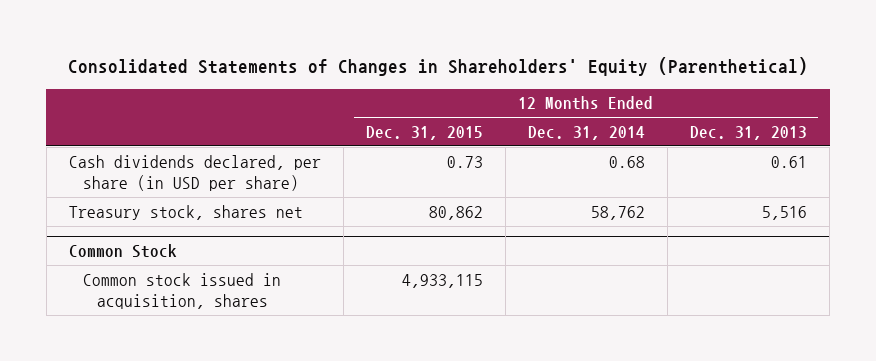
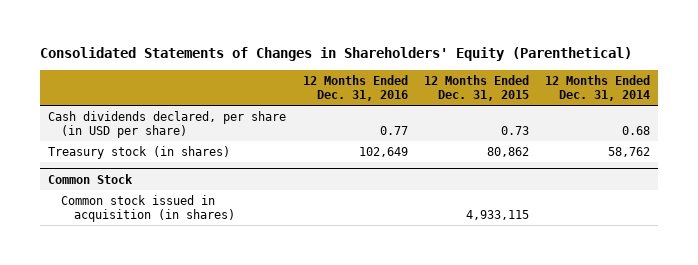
- | 12 Months Ended Dec. 31, 2015 | 12 Months Ended Dec. 31, 2014 | 12 Months Ended Dec. 31, 2013
+ | 12 Months Ended Dec. 31, 2016 | 12 Months Ended Dec. 31, 2015 | 12 Months Ended Dec. 31, 2014
- Treasury stock, shares net | 80,862 | 58,762 | 5,516
+ Treasury stock (in shares) | 102,649 | 80,862 | 58,762
@ Common Stock
- Common stock issued in acquisition, shares | 4,933,115 | |
+ Common stock issued in acquisition (in shares) | | 4,933,115 |

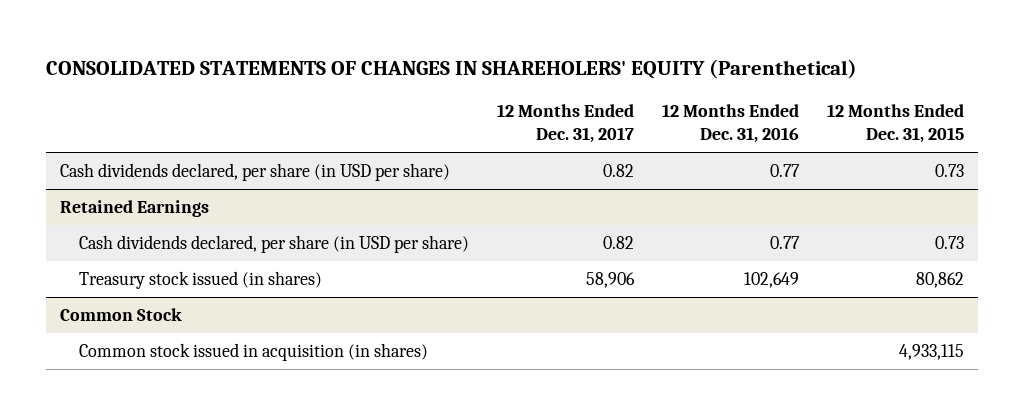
- Consolidated Statements of Changes in Shareholders' Equity (Parenthetical)
+ CONSOLIDATED STATEMENTS OF CHANGES IN SHAREHOLERS' EQUITY (Parenthetical)
- | 12 Months Ended Dec. 31, 2016 | 12 Months Ended Dec. 31, 2015 | 12 Months Ended Dec. 31, 2014
+ | 12 Months Ended Dec. 31, 2017 | 12 Months Ended Dec. 31, 2016 | 12 Months Ended Dec. 31, 2015
- Treasury stock (in shares) | 102,649 | 80,862 | 58,762
+ Retained Earnings
+ Cash dividends declared, per share (in USD per share) | 0.82 | 0.77 | 0.73
+ Treasury stock issued (in shares) | 58,906 | 102,649 | 80,862

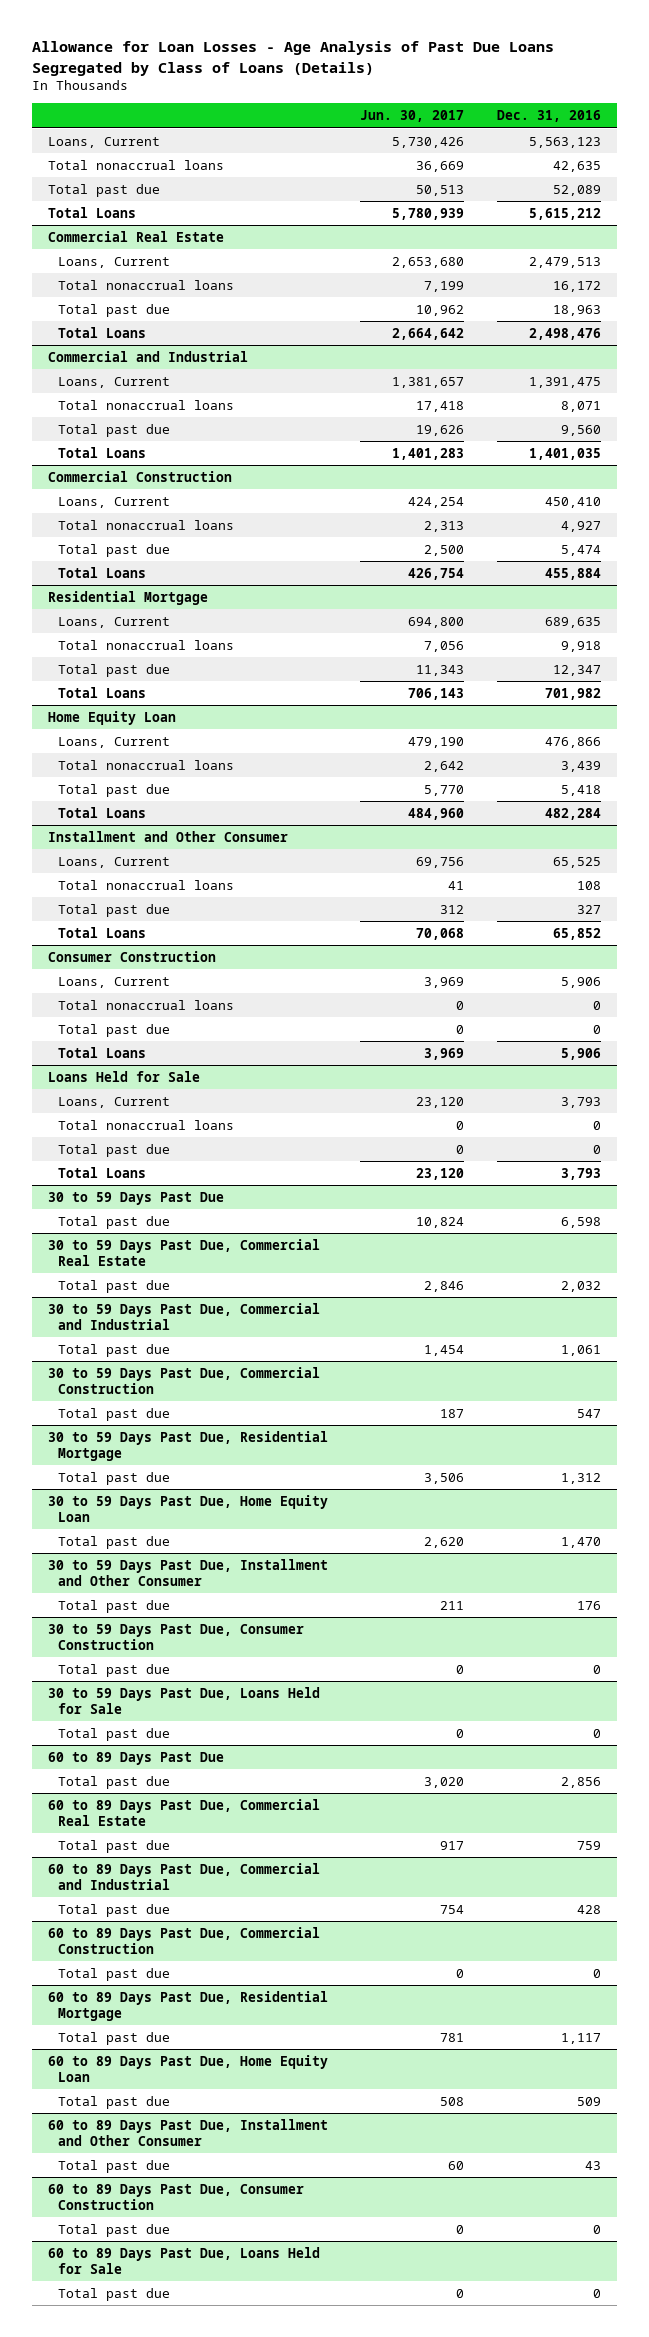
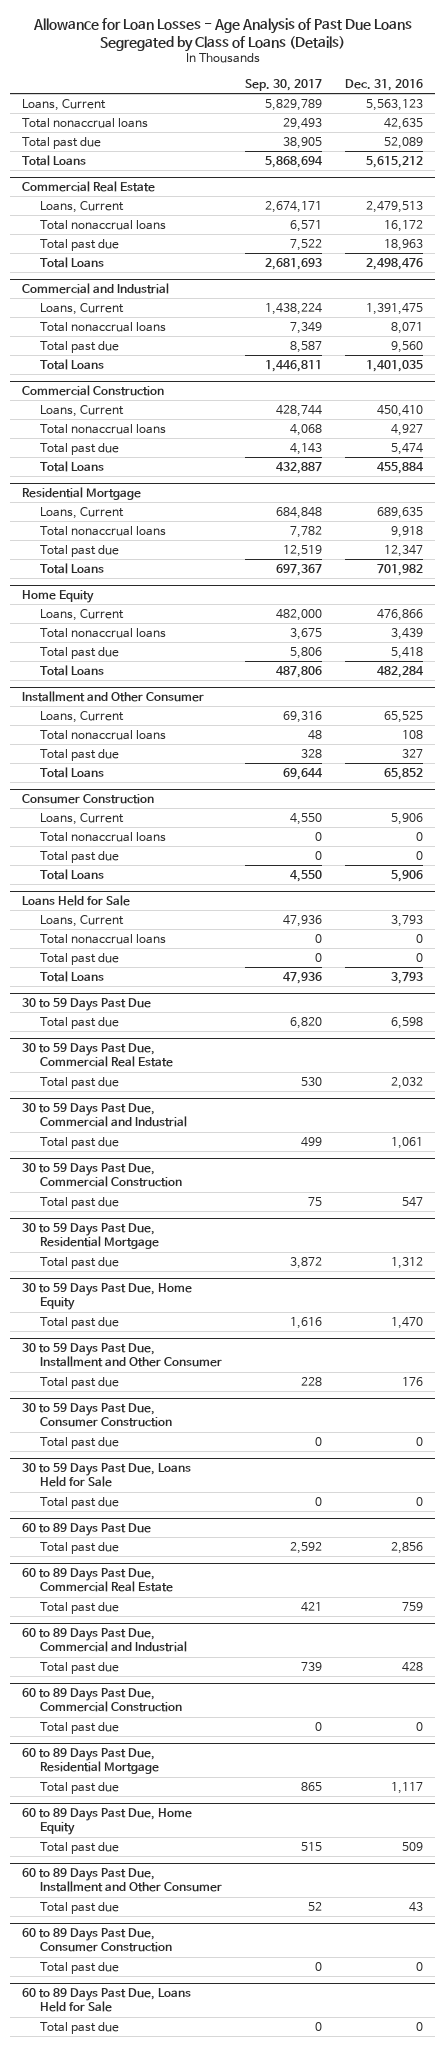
- | Jun. 30, 2017 | Dec. 31, 2016
+ | Sep. 30, 2017 | Dec. 31, 2016
- Home Equity Loan
+ Home Equity
- 30 to 59 Days Past Due, Home Equity Loan
+ 30 to 59 Days Past Due, Home Equity
- 60 to 89 Days Past Due, Home Equity Loan
+ 60 to 89 Days Past Due, Home Equity

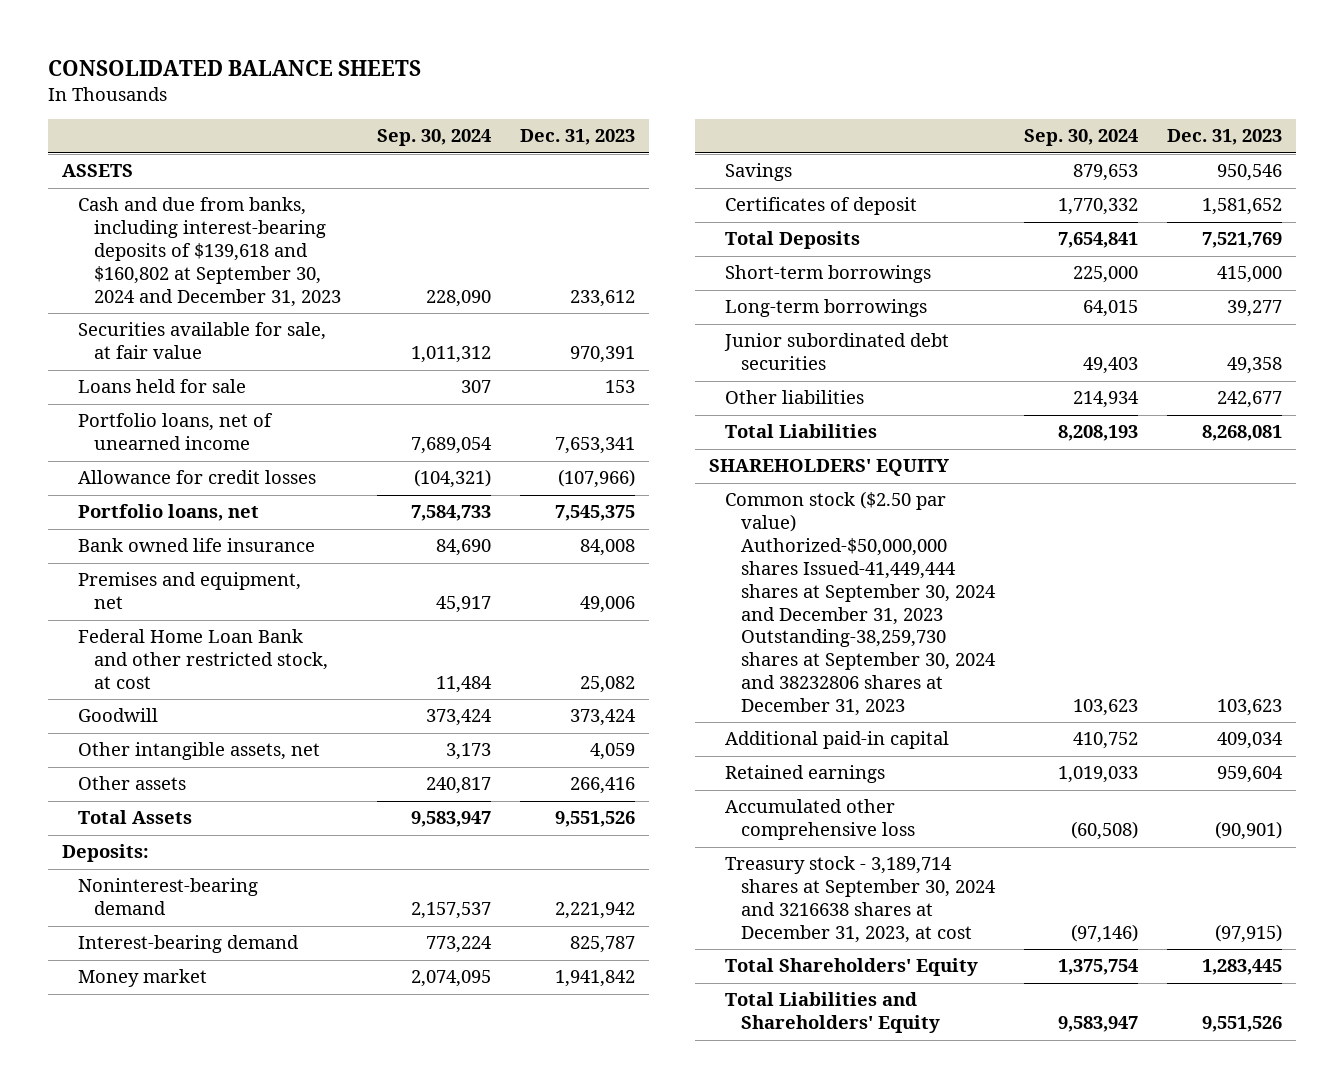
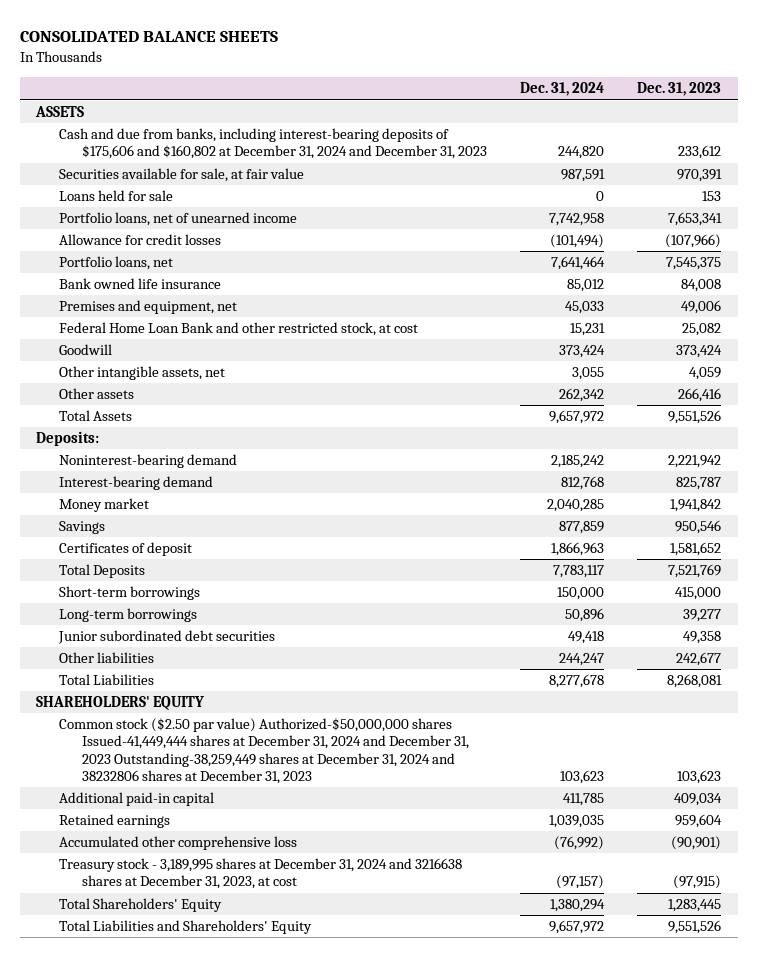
- | Sep. 30, 2024 | Dec. 31, 2023
+ | Dec. 31, 2024 | Dec. 31, 2023
- Cash and due from banks, including interest-bearing deposits of $139,618 and $160,802 at September 30, 2024 and December 31, 2023 | 228,090 | 233,612
+ Cash and due from banks, including interest-bearing deposits of $175,606 and $160,802 at December 31, 2024 and December 31, 2023 | 244,820 | 233,612
- Common stock ($2.50 par value) Authorized-$50,000,000 shares Issued-41,449,444 shares at September 30, 2024 and December 31, 2023 Outstanding-38,259,730 shares at September 30, 2024 and 38232806 shares at December 31, 2023 | 103,623 | 103,623
+ Common stock ($2.50 par value) Authorized-$50,000,000 shares Issued-41,449,444 shares at December 31, 2024 and December 31, 2023 Outstanding-38,259,449 shares at December 31, 2024 and 38232806 shares at December 31, 2023 | 103,623 | 103,623
- Treasury stock - 3,189,714 shares at September 30, 2024 and 3216638 shares at December 31, 2023, at cost | (97,146) | (97,915)
+ Treasury stock - 3,189,995 shares at December 31, 2024 and 3216638 shares at December 31, 2023, at cost | (97,157) | (97,915)

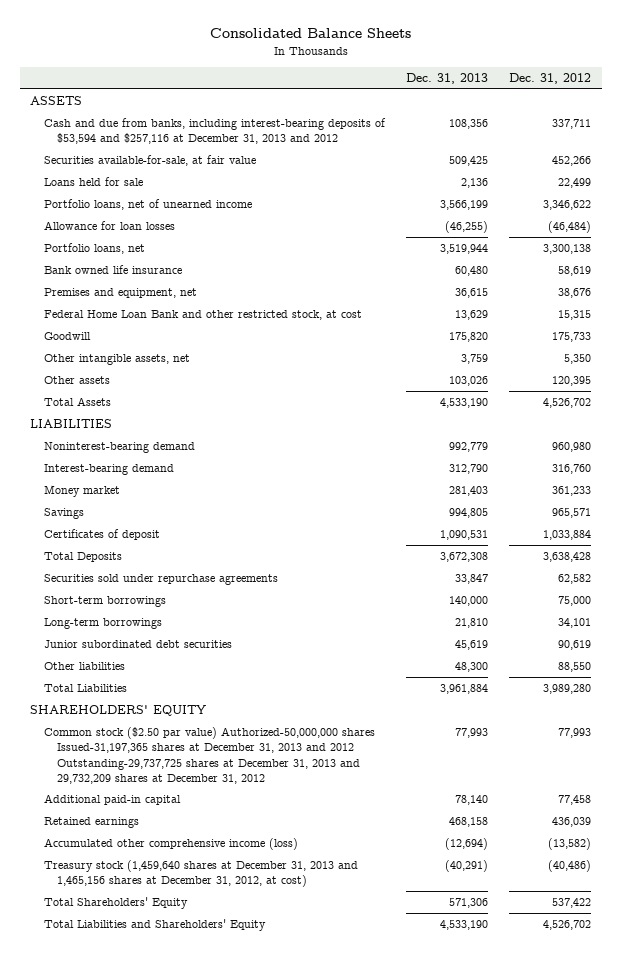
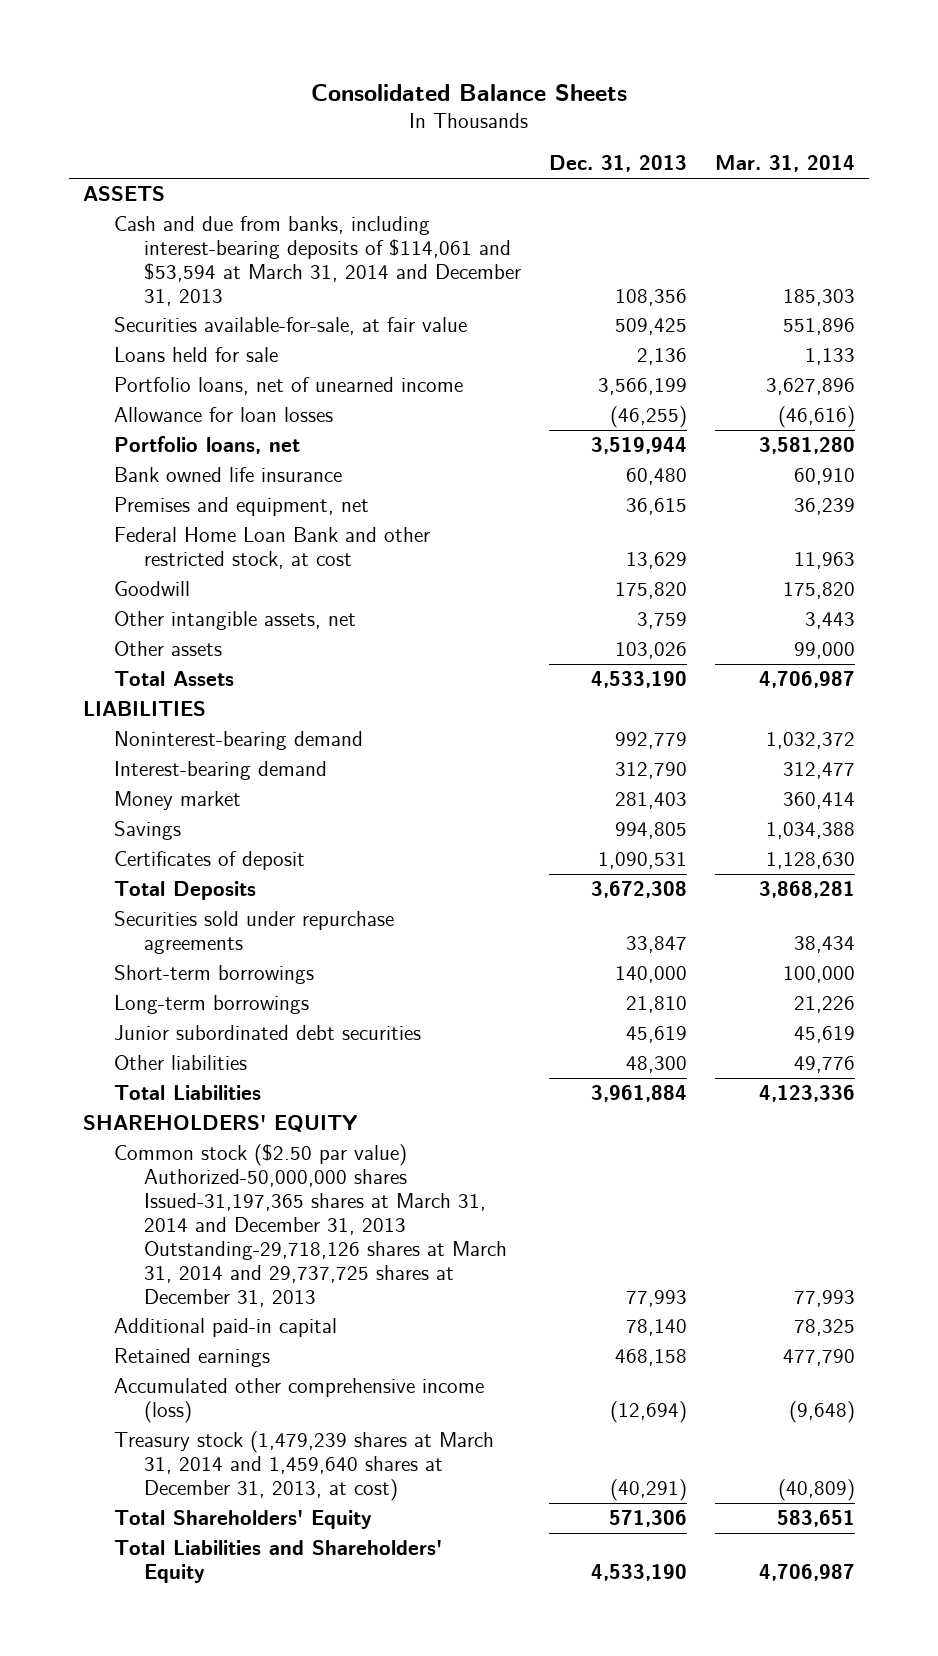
- | Dec. 31, 2013 | Dec. 31, 2012
+ | Dec. 31, 2013 | Mar. 31, 2014
- Cash and due from banks, including interest-bearing deposits of $53,594 and $257,116 at December 31, 2013 and 2012 | 108,356 | 337,711
+ Cash and due from banks, including interest-bearing deposits of $114,061 and $53,594 at March 31, 2014 and December 31, 2013 | 108,356 | 185,303
- Common stock ($2.50 par value) Authorized-50,000,000 shares Issued-31,197,365 shares at December 31, 2013 and 2012 Outstanding-29,737,725 shares at December 31, 2013 and 29,732,209 shares at December 31, 2012 | 77,993 | 77,993
+ Common stock ($2.50 par value) Authorized-50,000,000 shares Issued-31,197,365 shares at March 31, 2014 and December 31, 2013 Outstanding-29,718,126 shares at March 31, 2014 and 29,737,725 shares at December 31, 2013 | 77,993 | 77,993
- Treasury stock (1,459,640 shares at December 31, 2013 and 1,465,156 shares at December 31, 2012, at cost) | (40,291) | (40,486)
+ Treasury stock (1,479,239 shares at March 31, 2014 and 1,459,640 shares at December 31, 2013, at cost) | (40,291) | (40,809)

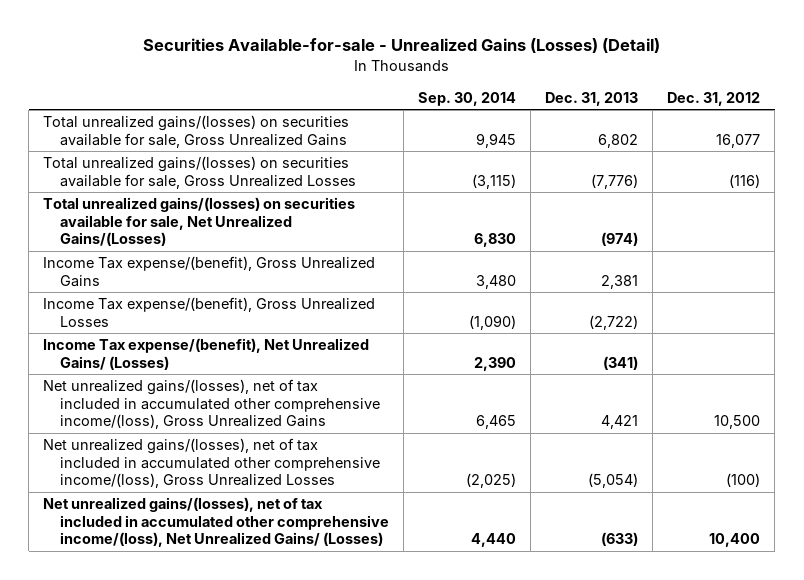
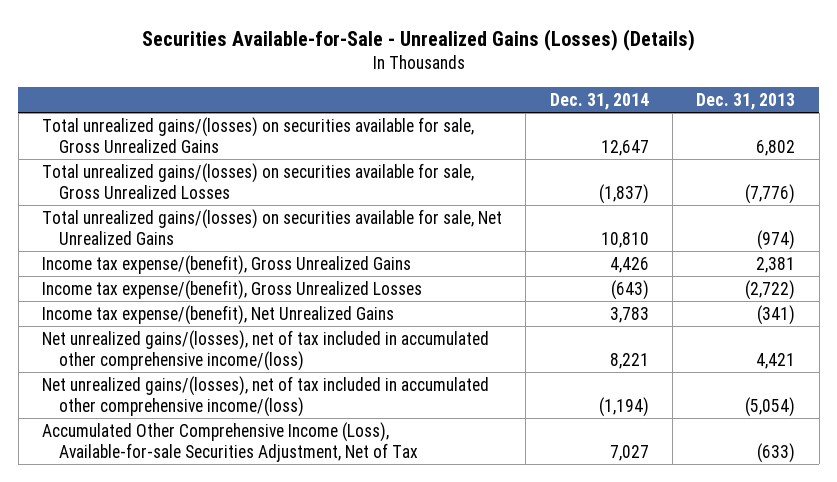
- Securities Available-for-sale - Unrealized Gains (Losses) (Detail)
+ Securities Available-for-Sale - Unrealized Gains (Losses) (Details)
- | Sep. 30, 2014 | Dec. 31, 2013 | Dec. 31, 2012
+ | Dec. 31, 2014 | Dec. 31, 2013
- Total unrealized gains/(losses) on securities available for sale, Net Unrealized Gains/(Losses) | 6,830 | (974) |
- Income Tax expense/(benefit), Gross Unrealized Gains | 3,480 | 2,381 |
- Income Tax expense/(benefit), Gross Unrealized Losses | (1,090) | (2,722) |
- Income Tax expense/(benefit), Net Unrealized Gains/ (Losses) | 2,390 | (341) |
- Net unrealized gains/(losses), net of tax included in accumulated other comprehensive income/(loss), Gross Unrealized Gains | 6,465 | 4,421 | 10,500
- Net unrealized gains/(losses), net of tax included in accumulated other comprehensive income/(loss), Gross Unrealized Losses | (2,025) | (5,054) | (100)
- Net unrealized gains/(losses), net of tax included in accumulated other comprehensive income/(loss), Net Unrealized Gains/ (Losses) | 4,440 | (633) | 10,400
+ Total unrealized gains/(losses) on securities available for sale, Net Unrealized Gains | 10,810 | (974)
+ Income tax expense/(benefit), Gross Unrealized Gains | 4,426 | 2,381
+ Income tax expense/(benefit), Gross Unrealized Losses | (643) | (2,722)
+ Income tax expense/(benefit), Net Unrealized Gains | 3,783 | (341)
+ Net unrealized gains/(losses), net of tax included in accumulated other comprehensive income/(loss) | 8,221 | 4,421
+ Net unrealized gains/(losses), net of tax included in accumulated other comprehensive income/(loss) | (1,194) | (5,054)
+ Accumulated Other Comprehensive Income (Loss), Available-for-sale Securities Adjustment, Net of Tax | 7,027 | (633)

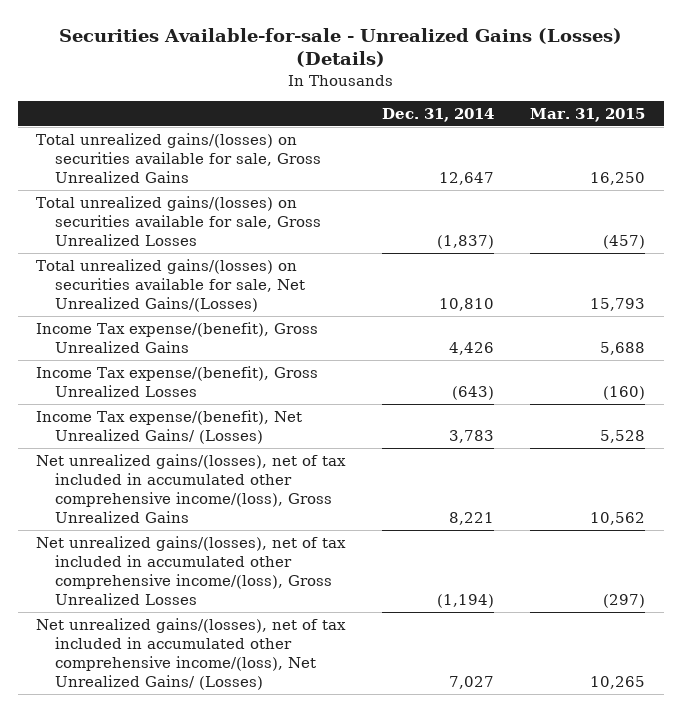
- Securities Available-for-Sale - Unrealized Gains (Losses) (Details)
+ Securities Available-for-sale - Unrealized Gains (Losses) (Details)
- | Dec. 31, 2014 | Dec. 31, 2013
+ | Dec. 31, 2014 | Mar. 31, 2015
- Total unrealized gains/(losses) on securities available for sale, Net Unrealized Gains | 10,810 | (974)
- Income tax expense/(benefit), Gross Unrealized Gains | 4,426 | 2,381
- Income tax expense/(benefit), Gross Unrealized Losses | (643) | (2,722)
- Income tax expense/(benefit), Net Unrealized Gains | 3,783 | (341)
- Net unrealized gains/(losses), net of tax included in accumulated other comprehensive income/(loss) | 8,221 | 4,421
- Net unrealized gains/(losses), net of tax included in accumulated other comprehensive income/(loss) | (1,194) | (5,054)
- Accumulated Other Comprehensive Income (Loss), Available-for-sale Securities Adjustment, Net of Tax | 7,027 | (633)
+ Total unrealized gains/(losses) on securities available for sale, Net Unrealized Gains/(Losses) | 10,810 | 15,793
+ Income Tax expense/(benefit), Gross Unrealized Gains | 4,426 | 5,688
+ Income Tax expense/(benefit), Gross Unrealized Losses | (643) | (160)
+ Income Tax expense/(benefit), Net Unrealized Gains/ (Losses) | 3,783 | 5,528
+ Net unrealized gains/(losses), net of tax included in accumulated other comprehensive income/(loss), Gross Unrealized Gains | 8,221 | 10,562
+ Net unrealized gains/(losses), net of tax included in accumulated other comprehensive income/(loss), Gross Unrealized Losses | (1,194) | (297)
+ Net unrealized gains/(losses), net of tax included in accumulated other comprehensive income/(loss), Net Unrealized Gains/ (Losses) | 7,027 | 10,265

